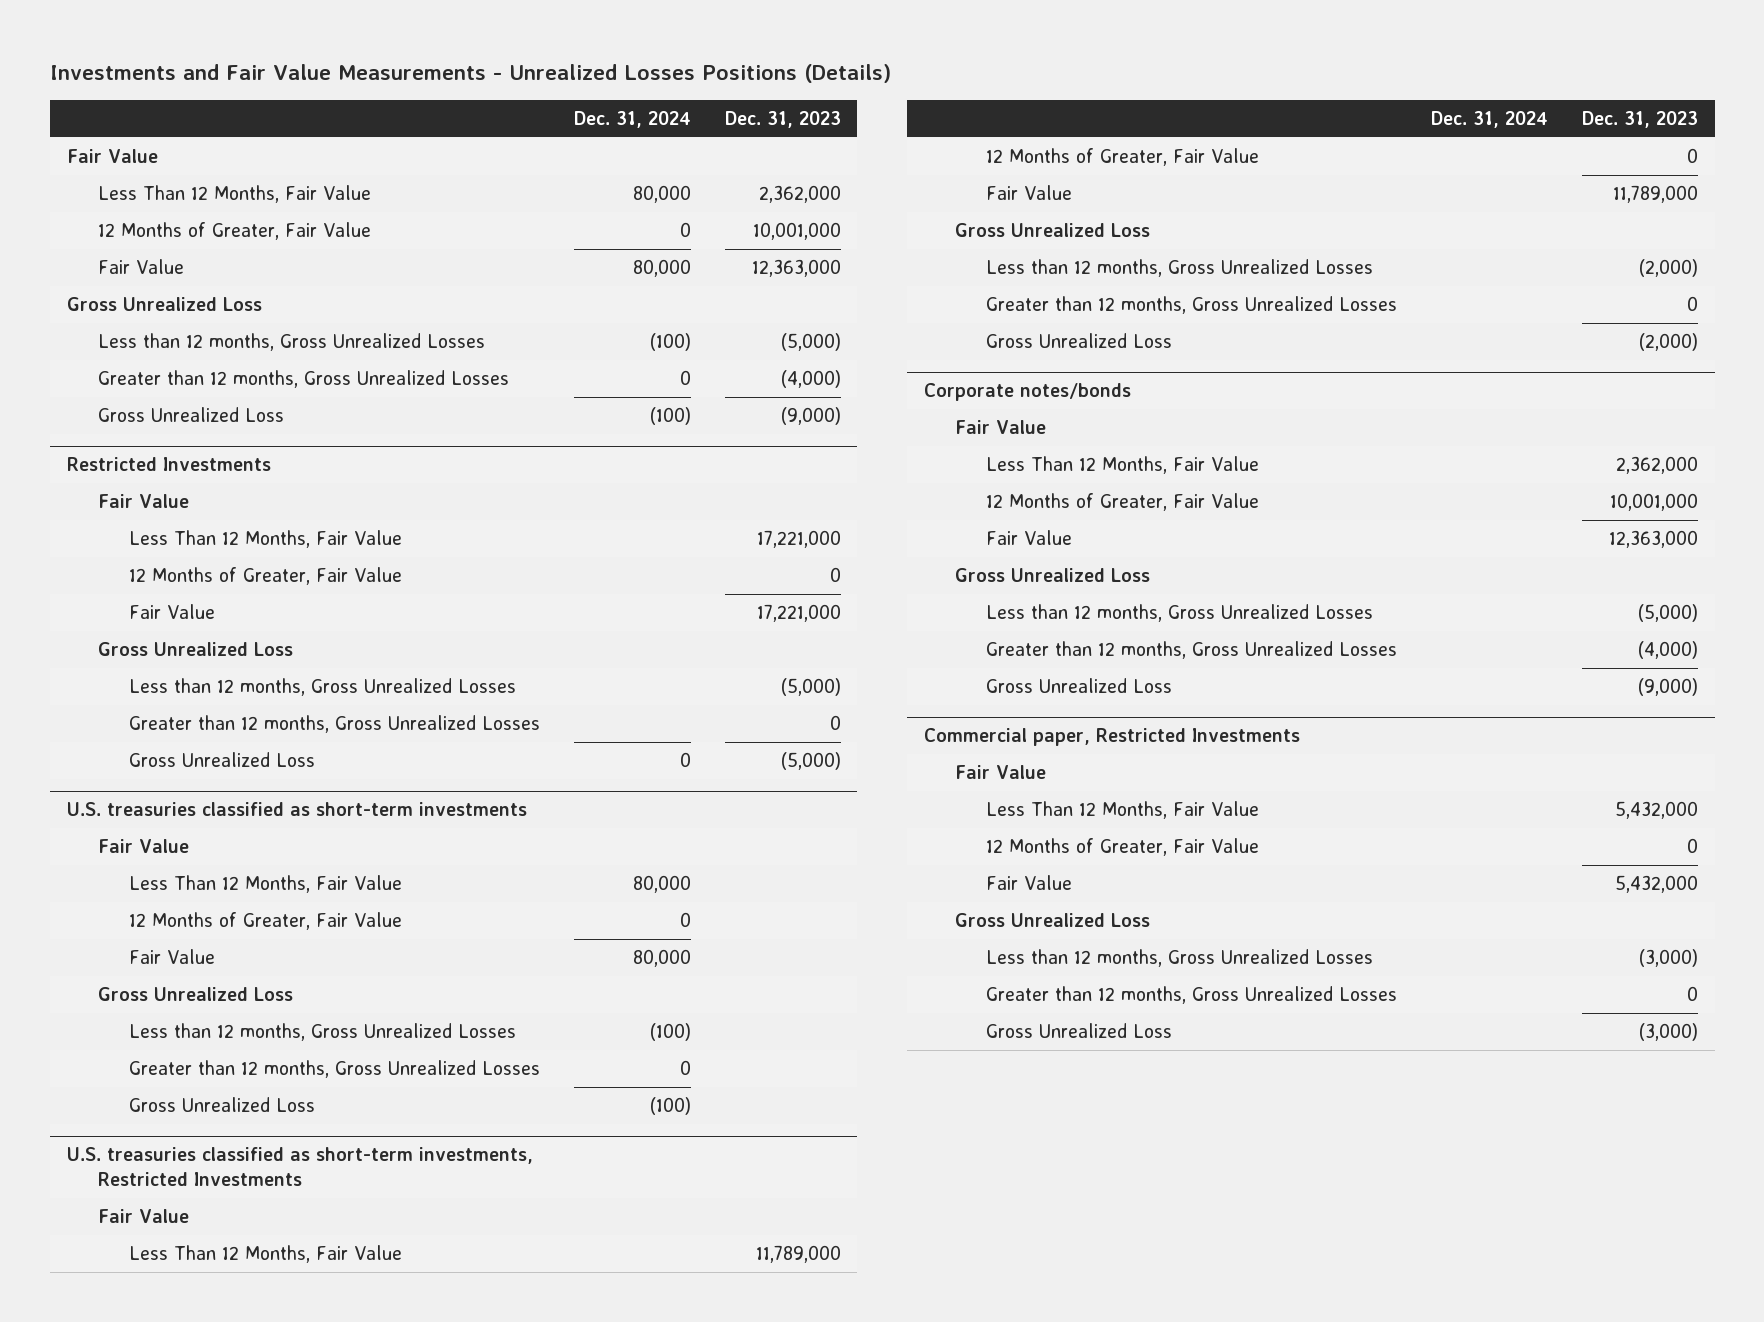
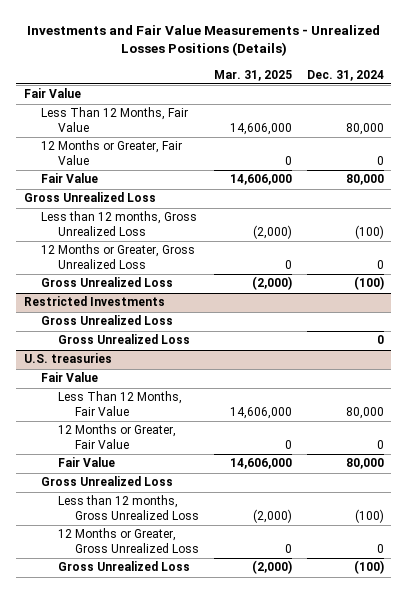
- | Dec. 31, 2024 | Dec. 31, 2023
+ | Mar. 31, 2025 | Dec. 31, 2024
- 12 Months of Greater, Fair Value | 0 | 10,001,000
+ 12 Months or Greater, Fair Value | 0 | 0
- Less than 12 months, Gross Unrealized Losses | (100) | (5,000)
- Greater than 12 months, Gross Unrealized Losses | 0 | (4,000)
+ Less than 12 months, Gross Unrealized Loss | (2,000) | (100)
+ 12 Months or Greater, Gross Unrealized Loss | 0 | 0
@ Restricted Investments
- Fair Value
- Less Than 12 Months, Fair Value | | 17,221,000
- 12 Months of Greater, Fair Value | | 0
- Fair Value | | 17,221,000
- Less than 12 months, Gross Unrealized Losses | | (5,000)
- Greater than 12 months, Gross Unrealized Losses | | 0
- U.S. treasuries classified as short-term investments
+ U.S. treasuries
- 12 Months of Greater, Fair Value | 0 |
+ 12 Months or Greater, Fair Value | 0 | 0
- Less than 12 months, Gross Unrealized Losses | (100) |
- Greater than 12 months, Gross Unrealized Losses | 0 |
+ Less than 12 months, Gross Unrealized Loss | (2,000) | (100)
+ 12 Months or Greater, Gross Unrealized Loss | 0 | 0
- U.S. treasuries classified as short-term investments, Restricted Investments
- Fair Value
- Less Than 12 Months, Fair Value | | 11,789,000
- 12 Months of Greater, Fair Value | | 0
- Fair Value | | 11,789,000
- Gross Unrealized Loss
- Less than 12 months, Gross Unrealized Losses | | (2,000)
- Greater than 12 months, Gross Unrealized Losses | | 0
- Gross Unrealized Loss | | (2,000)
- Corporate notes/bonds
- Fair Value
- Less Than 12 Months, Fair Value | | 2,362,000
- 12 Months of Greater, Fair Value | | 10,001,000
- Fair Value | | 12,363,000
- Gross Unrealized Loss
- Less than 12 months, Gross Unrealized Losses | | (5,000)
- Greater than 12 months, Gross Unrealized Losses | | (4,000)
- Gross Unrealized Loss | | (9,000)
- Commercial paper, Restricted Investments
- Fair Value
- Less Than 12 Months, Fair Value | | 5,432,000
- 12 Months of Greater, Fair Value | | 0
- Fair Value | | 5,432,000
- Gross Unrealized Loss
- Less than 12 months, Gross Unrealized Losses | | (3,000)
- Greater than 12 months, Gross Unrealized Losses | | 0
- Gross Unrealized Loss | | (3,000)

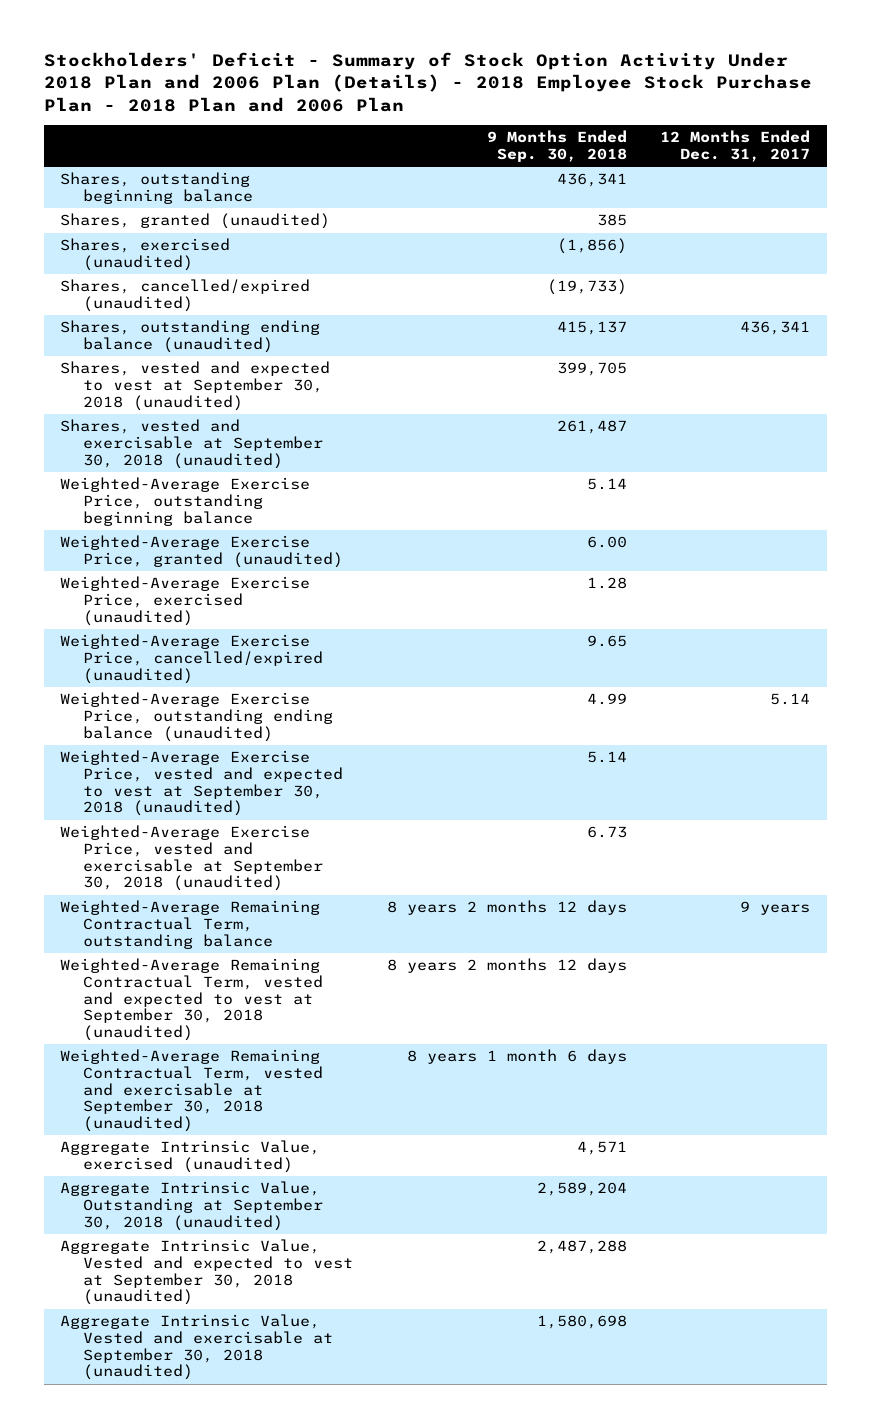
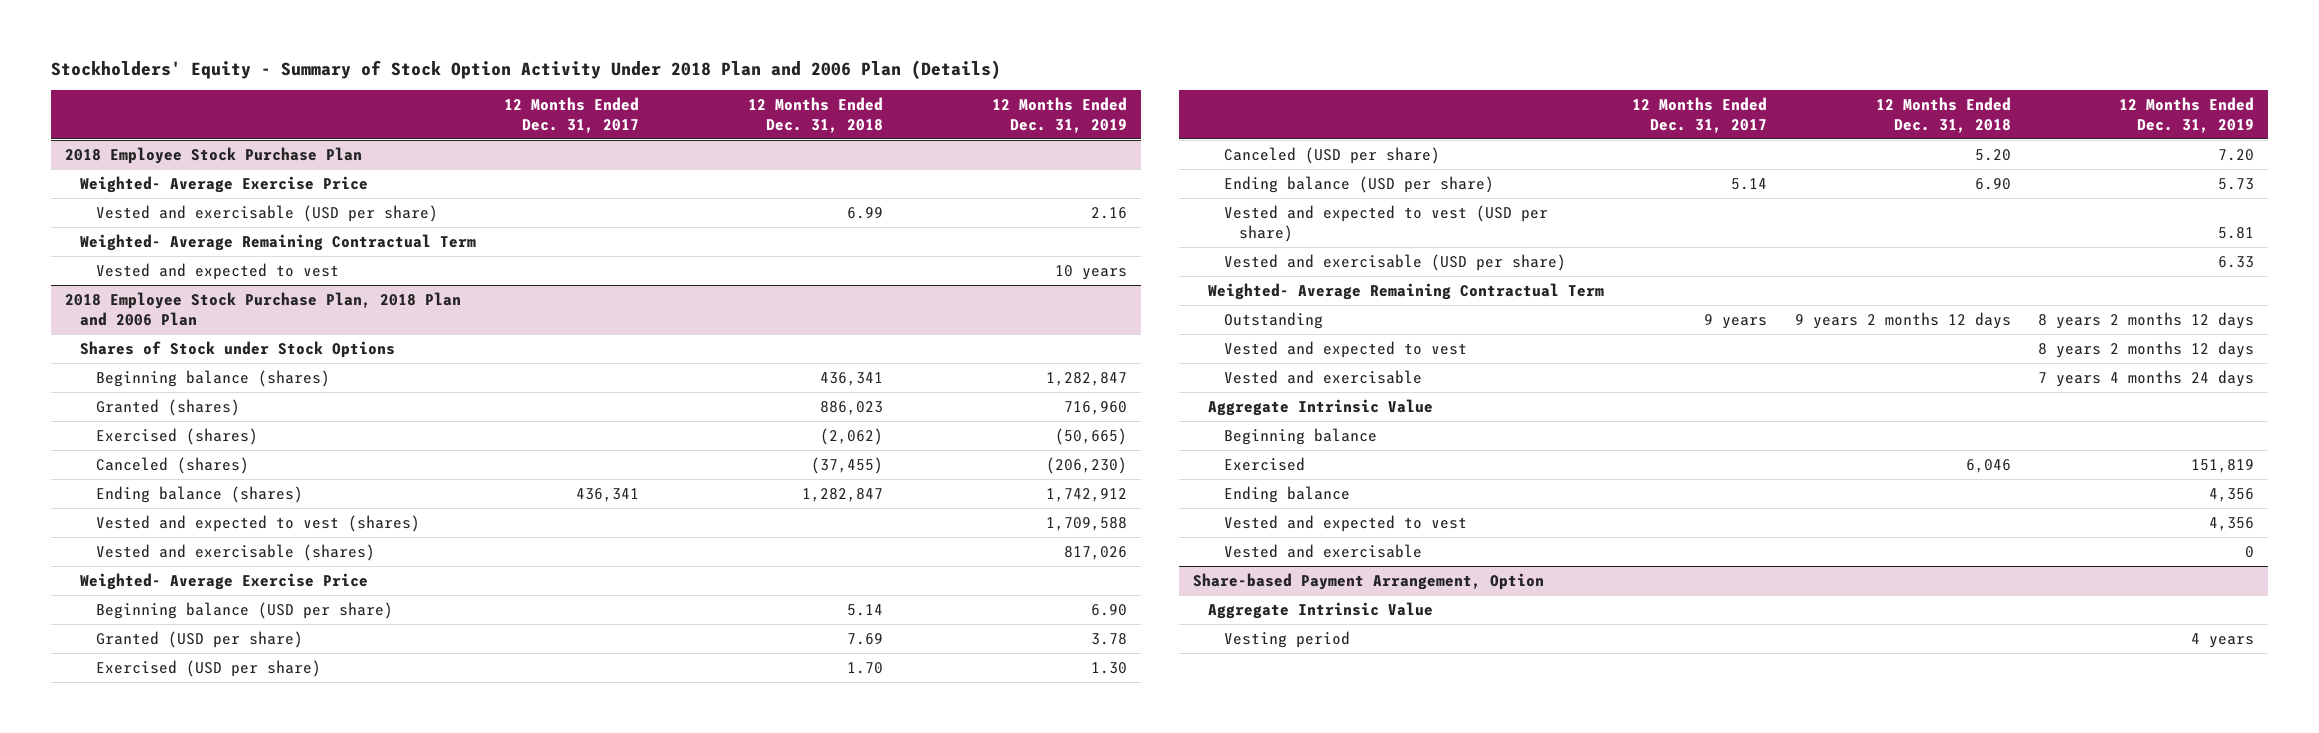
- Stockholders' Deficit - Summary of Stock Option Activity Under 2018 Plan and 2006 Plan (Details) - 2018 Employee Stock Purchase Plan - 2018 Plan and 2006 Plan
+ Stockholders' Equity - Summary of Stock Option Activity Under 2018 Plan and 2006 Plan (Details)
- | 9 Months Ended Sep. 30, 2018 | 12 Months Ended Dec. 31, 2017
+ | 12 Months Ended Dec. 31, 2017 | 12 Months Ended Dec. 31, 2018 | 12 Months Ended Dec. 31, 2019
- Shares, outstanding beginning balance | 436,341 |
- Shares, granted (unaudited) | 385 |
- Shares, exercised (unaudited) | (1,856) |
- Shares, cancelled/expired (unaudited) | (19,733) |
- Shares, outstanding ending balance (unaudited) | 415,137 | 436,341
- Shares, vested and expected to vest at September 30, 2018 (unaudited) | 399,705 |
- Shares, vested and exercisable at September 30, 2018 (unaudited) | 261,487 |
- Weighted-Average Exercise Price, outstanding beginning balance | 5.14 |
- Weighted-Average Exercise Price, granted (unaudited) | 6.00 |
- Weighted-Average Exercise Price, exercised (unaudited) | 1.28 |
- Weighted-Average Exercise Price, cancelled/expired (unaudited) | 9.65 |
- Weighted-Average Exercise Price, outstanding ending balance (unaudited) | 4.99 | 5.14
- Weighted-Average Exercise Price, vested and expected to vest at September 30, 2018 (unaudited) | 5.14 |
- Weighted-Average Exercise Price, vested and exercisable at September 30, 2018 (unaudited) | 6.73 |
- Weighted-Average Remaining Contractual Term, outstanding balance | 8 years 2 months 12 days | 9 years
- Weighted-Average Remaining Contractual Term, vested and expected to vest at September 30, 2018 (unaudited) | 8 years 2 months 12 days |
- Weighted-Average Remaining Contractual Term, vested and exercisable at September 30, 2018 (unaudited) | 8 years 1 month 6 days |
- Aggregate Intrinsic Value, exercised (unaudited) | 4,571 |
- Aggregate Intrinsic Value, Outstanding at September 30, 2018 (unaudited) | 2,589,204 |
- Aggregate Intrinsic Value, Vested and expected to vest at September 30, 2018 (unaudited) | 2,487,288 |
- Aggregate Intrinsic Value, Vested and exercisable at September 30, 2018 (unaudited) | 1,580,698 |
+ 2018 Employee Stock Purchase Plan
+ Weighted- Average Exercise Price
+ Vested and exercisable (USD per share) | | 6.99 | 2.16
+ Weighted- Average Remaining Contractual Term
+ Vested and expected to vest | | | 10 years
+ 2018 Employee Stock Purchase Plan, 2018 Plan and 2006 Plan
+ Shares of Stock under Stock Options
+ Beginning balance (shares) | | 436,341 | 1,282,847
+ Granted (shares) | | 886,023 | 716,960
+ Exercised (shares) | | (2,062) | (50,665)
+ Canceled (shares) | | (37,455) | (206,230)
+ Ending balance (shares) | 436,341 | 1,282,847 | 1,742,912
+ Vested and expected to vest (shares) | | | 1,709,588
+ Vested and exercisable (shares) | | | 817,026
+ Weighted- Average Exercise Price
+ Beginning balance (USD per share) | | 5.14 | 6.90
+ Granted (USD per share) | | 7.69 | 3.78
+ Exercised (USD per share) | | 1.70 | 1.30
+ Canceled (USD per share) | | 5.20 | 7.20
+ Ending balance (USD per share) | 5.14 | 6.90 | 5.73
+ Vested and expected to vest (USD per share) | | | 5.81
+ Vested and exercisable (USD per share) | | | 6.33
+ Weighted- Average Remaining Contractual Term
+ Outstanding | 9 years | 9 years 2 months 12 days | 8 years 2 months 12 days
+ Vested and expected to vest | | | 8 years 2 months 12 days
+ Vested and exercisable | | | 7 years 4 months 24 days
+ Aggregate Intrinsic Value
+ Beginning balance
+ Exercised | | 6,046 | 151,819
+ Ending balance | | | 4,356
+ Vested and expected to vest | | | 4,356
+ Vested and exercisable | | | 0
+ Share-based Payment Arrangement, Option
+ Aggregate Intrinsic Value
+ Vesting period | | | 4 years

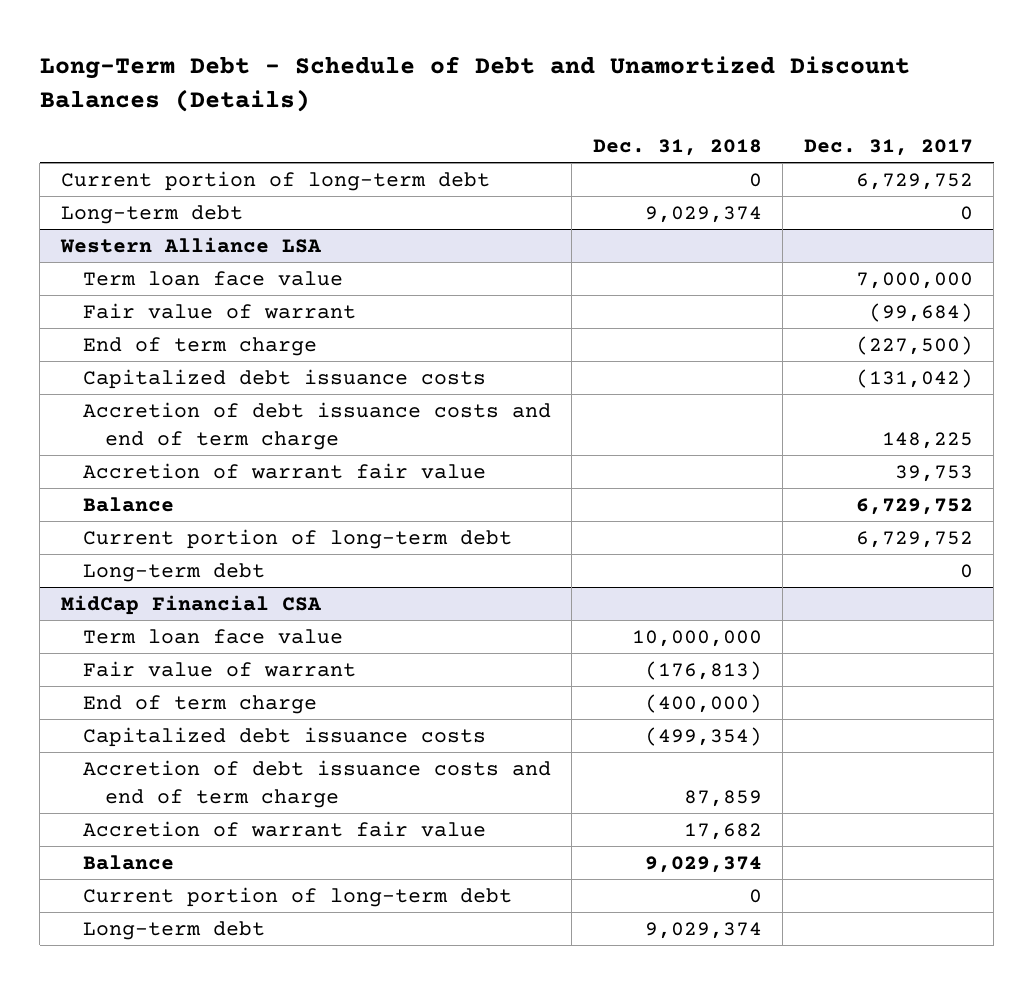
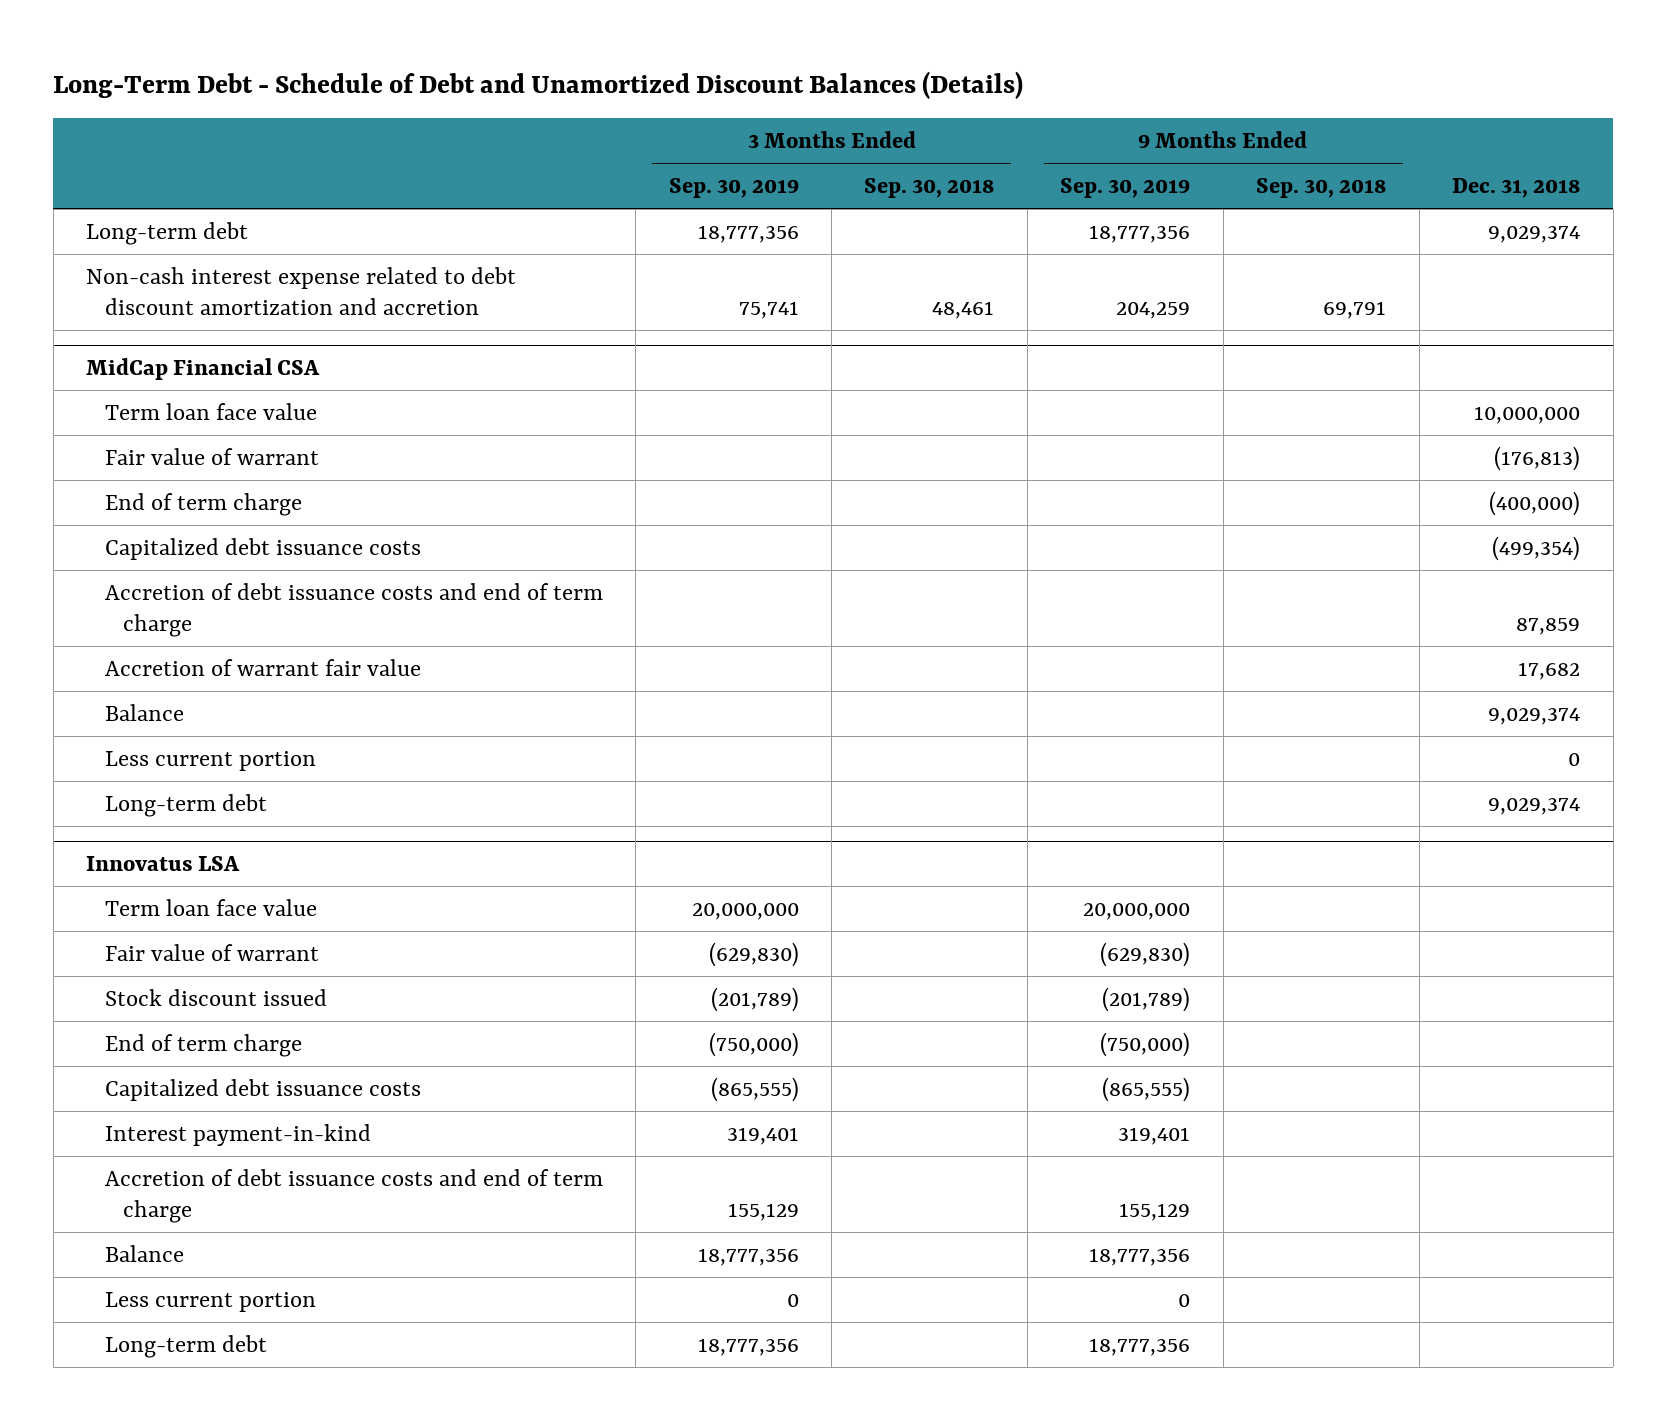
- | Dec. 31, 2018 | Dec. 31, 2017
+ | 3 Months Ended Sep. 30, 2019 | 3 Months Ended Sep. 30, 2018 | 9 Months Ended Sep. 30, 2019 | 9 Months Ended Sep. 30, 2018 | Dec. 31, 2018
- Current portion of long-term debt | 0 | 6,729,752
- Western Alliance LSA
- Term loan face value | | 7,000,000
- Fair value of warrant | | (99,684)
- End of term charge | | (227,500)
- Capitalized debt issuance costs | | (131,042)
- Accretion of debt issuance costs and end of term charge | | 148,225
- Accretion of warrant fair value | | 39,753
- Balance | | 6,729,752
- Current portion of long-term debt | | 6,729,752
- Long-term debt | | 0
+ Non-cash interest expense related to debt discount amortization and accretion | 75,741 | 48,461 | 204,259 | 69,791 |
@ MidCap Financial CSA
- Current portion of long-term debt | 0 |
+ Less current portion | | | | | 0
+ Innovatus LSA
+ Term loan face value | 20,000,000 | | 20,000,000 | |
+ Fair value of warrant | (629,830) | | (629,830) | |
+ Stock discount issued | (201,789) | | (201,789) | |
+ End of term charge | (750,000) | | (750,000) | |
+ Capitalized debt issuance costs | (865,555) | | (865,555) | |
+ Interest payment-in-kind | 319,401 | | 319,401 | |
+ Accretion of debt issuance costs and end of term charge | 155,129 | | 155,129 | |
+ Balance | 18,777,356 | | 18,777,356 | |
+ Less current portion | 0 | | 0 | |
+ Long-term debt | 18,777,356 | | 18,777,356 | |

